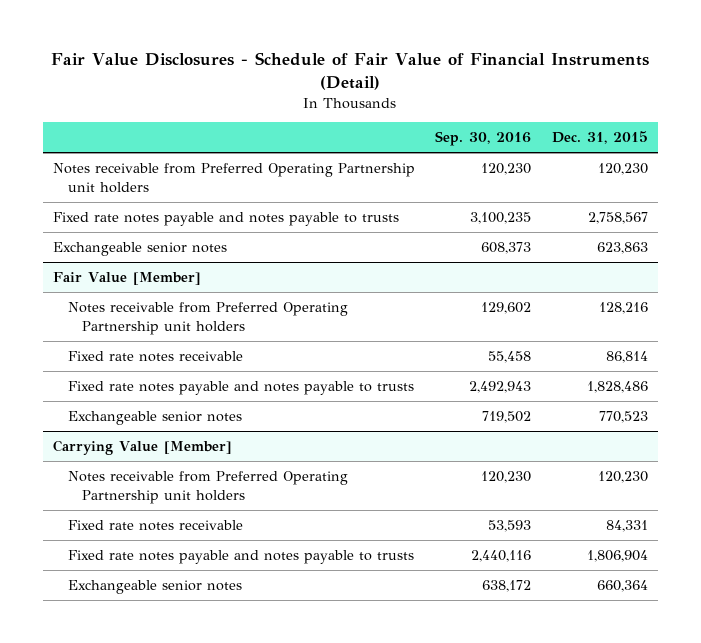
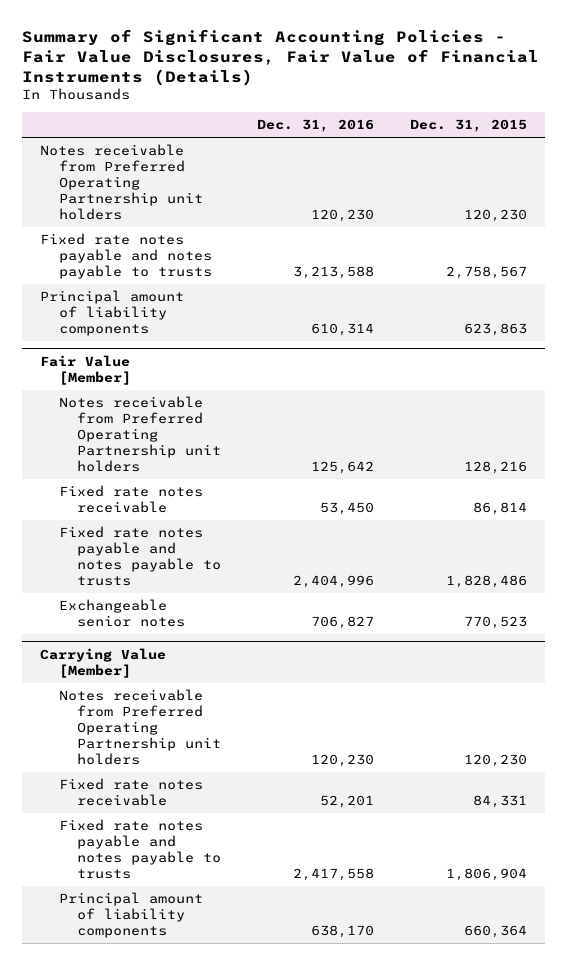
- Fair Value Disclosures - Schedule of Fair Value of Financial Instruments (Detail)
+ Summary of Significant Accounting Policies - Fair Value Disclosures, Fair Value of Financial Instruments (Details)
- | Sep. 30, 2016 | Dec. 31, 2015
+ | Dec. 31, 2016 | Dec. 31, 2015
- Exchangeable senior notes | 608,373 | 623,863
+ Principal amount of liability components | 610,314 | 623,863
@ Carrying Value [Member]
- Exchangeable senior notes | 638,172 | 660,364
+ Principal amount of liability components | 638,170 | 660,364

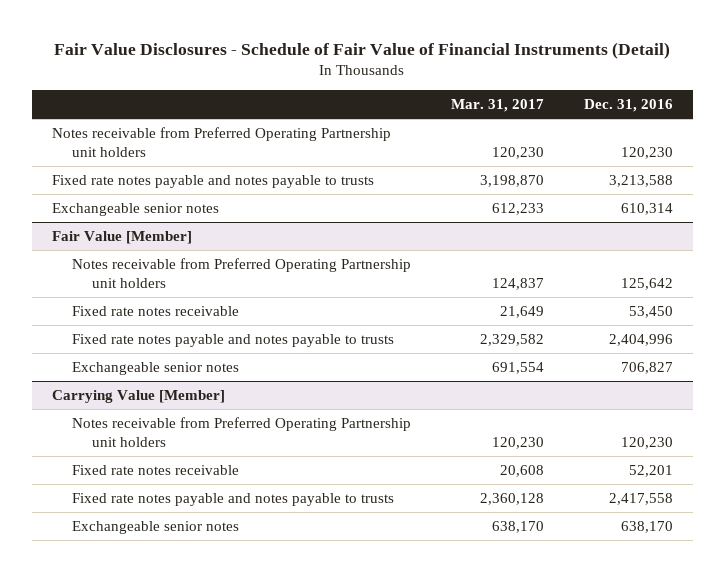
- Summary of Significant Accounting Policies - Fair Value Disclosures, Fair Value of Financial Instruments (Details)
+ Fair Value Disclosures - Schedule of Fair Value of Financial Instruments (Detail)
- | Dec. 31, 2016 | Dec. 31, 2015
+ | Mar. 31, 2017 | Dec. 31, 2016
- Principal amount of liability components | 610,314 | 623,863
+ Exchangeable senior notes | 612,233 | 610,314
@ Carrying Value [Member]
- Principal amount of liability components | 638,170 | 660,364
+ Exchangeable senior notes | 638,170 | 638,170

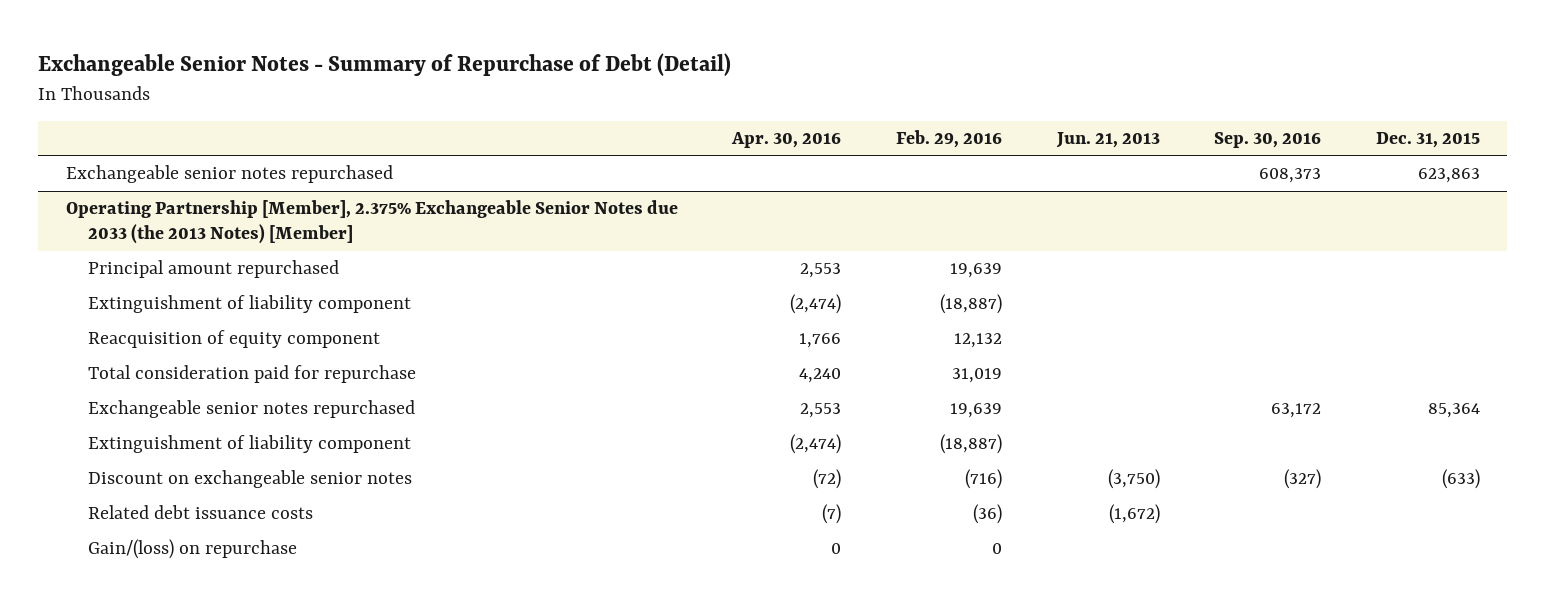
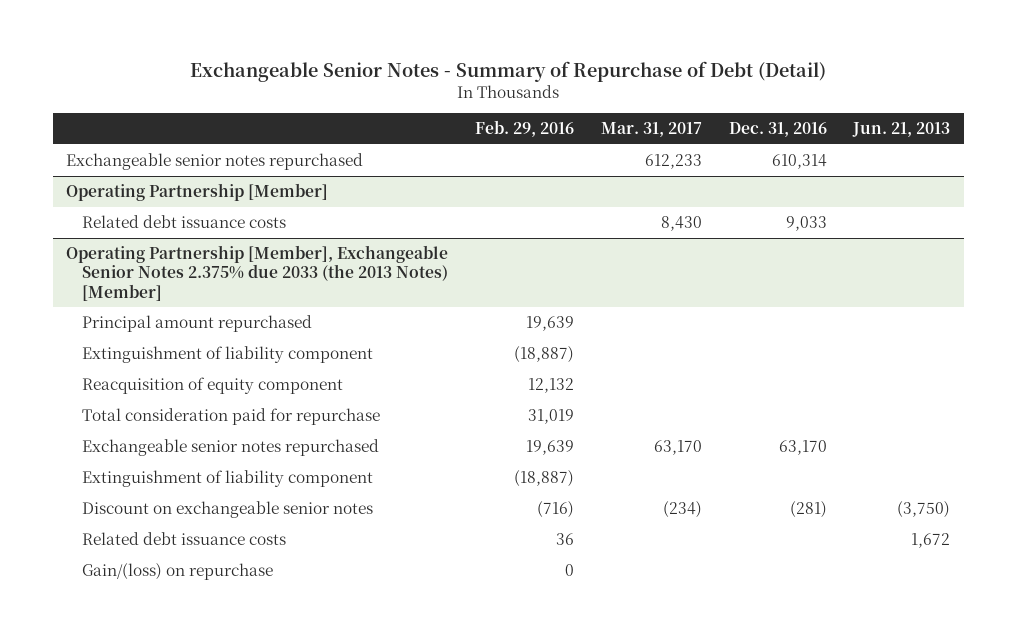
- | Apr. 30, 2016 | Feb. 29, 2016 | Jun. 21, 2013 | Sep. 30, 2016 | Dec. 31, 2015
+ | Feb. 29, 2016 | Mar. 31, 2017 | Dec. 31, 2016 | Jun. 21, 2013
- Operating Partnership [Member], 2.375% Exchangeable Senior Notes due 2033 (the 2013 Notes) [Member]
+ Operating Partnership [Member]
+ Related debt issuance costs | | 8,430 | 9,033 |
+ Operating Partnership [Member], Exchangeable Senior Notes 2.375% due 2033 (the 2013 Notes) [Member]
- Related debt issuance costs | (7) | (36) | (1,672) | |
+ Related debt issuance costs | 36 | | | 1,672

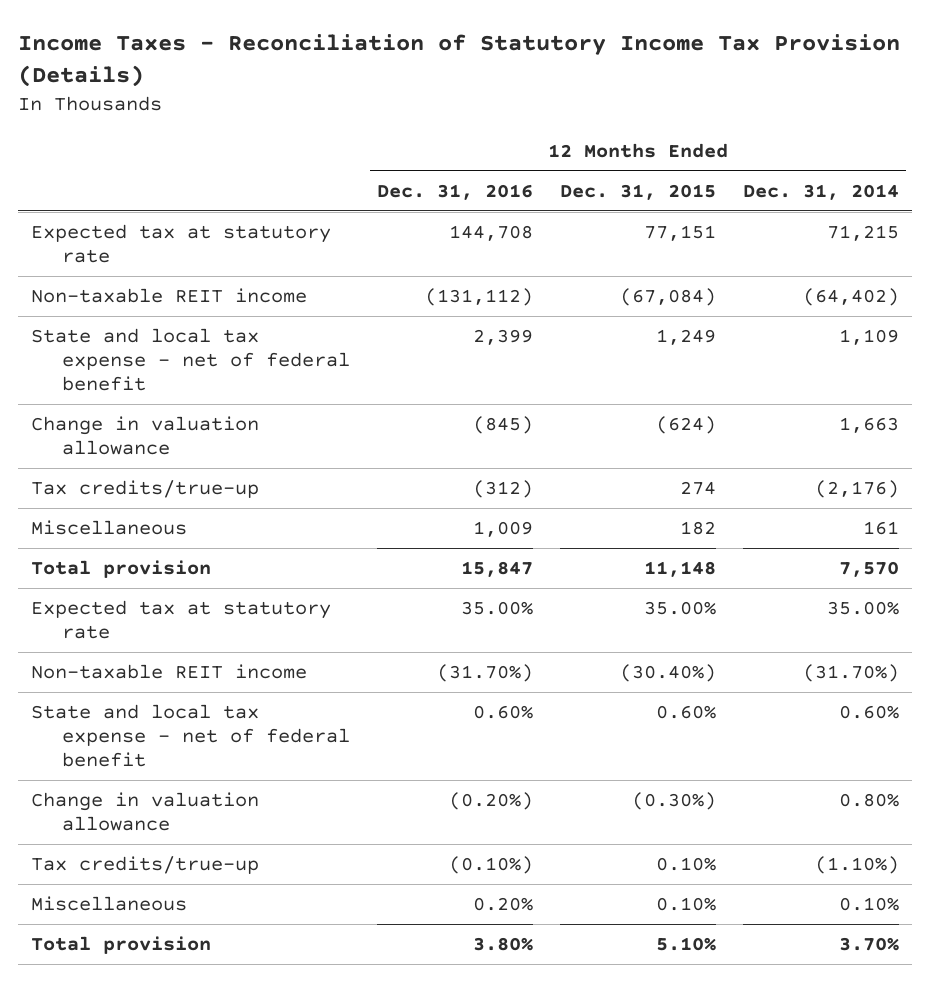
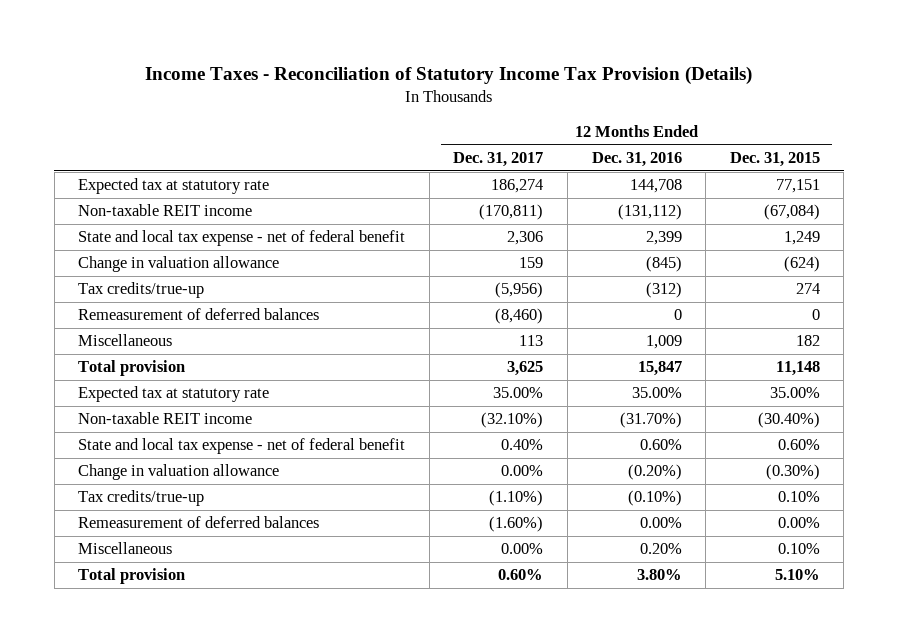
- | 12 Months Ended Dec. 31, 2016 | 12 Months Ended Dec. 31, 2015 | 12 Months Ended Dec. 31, 2014
+ | 12 Months Ended Dec. 31, 2017 | 12 Months Ended Dec. 31, 2016 | 12 Months Ended Dec. 31, 2015
+ Remeasurement of deferred balances | (8,460) | 0 | 0
+ Remeasurement of deferred balances | (1.60%) | 0.00% | 0.00%

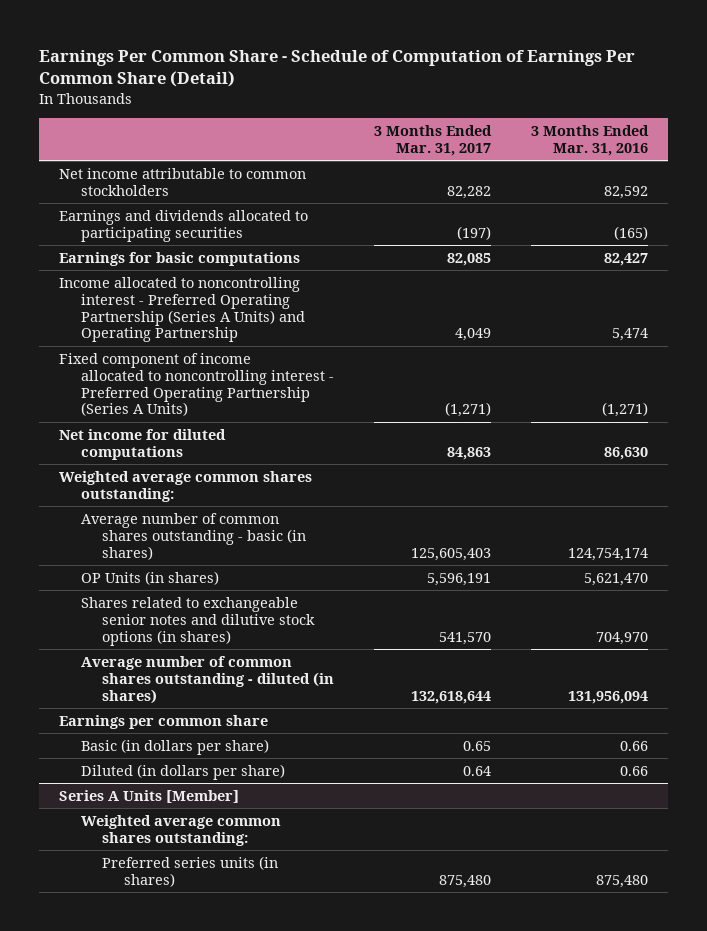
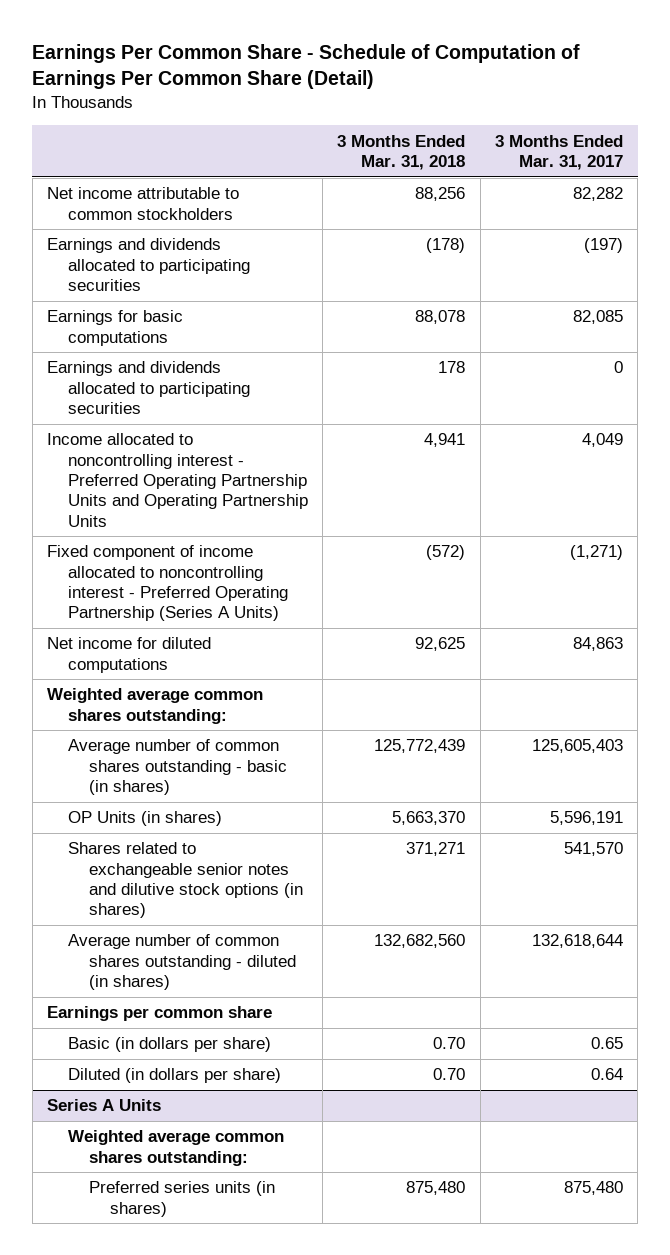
- | 3 Months Ended Mar. 31, 2017 | 3 Months Ended Mar. 31, 2016
+ | 3 Months Ended Mar. 31, 2018 | 3 Months Ended Mar. 31, 2017
- Income allocated to noncontrolling interest - Preferred Operating Partnership (Series A Units) and Operating Partnership | 4,049 | 5,474
+ Earnings and dividends allocated to participating securities | 178 | 0
+ Income allocated to noncontrolling interest - Preferred Operating Partnership Units and Operating Partnership Units | 4,941 | 4,049
- Series A Units [Member]
+ Series A Units

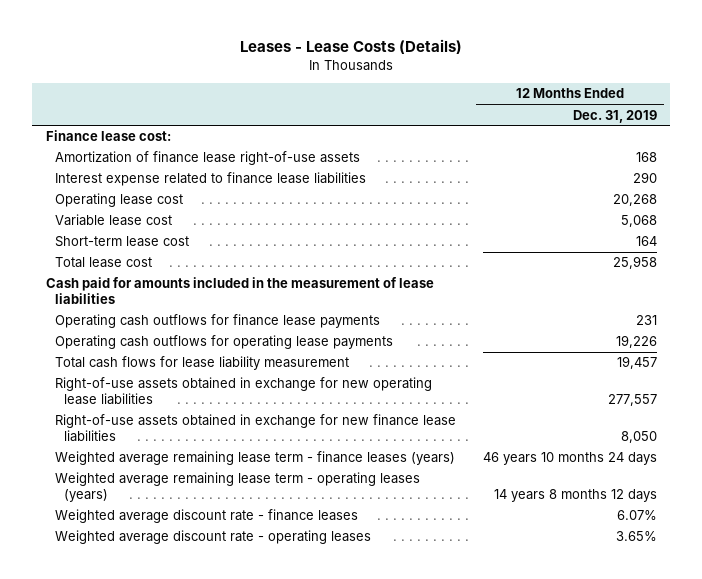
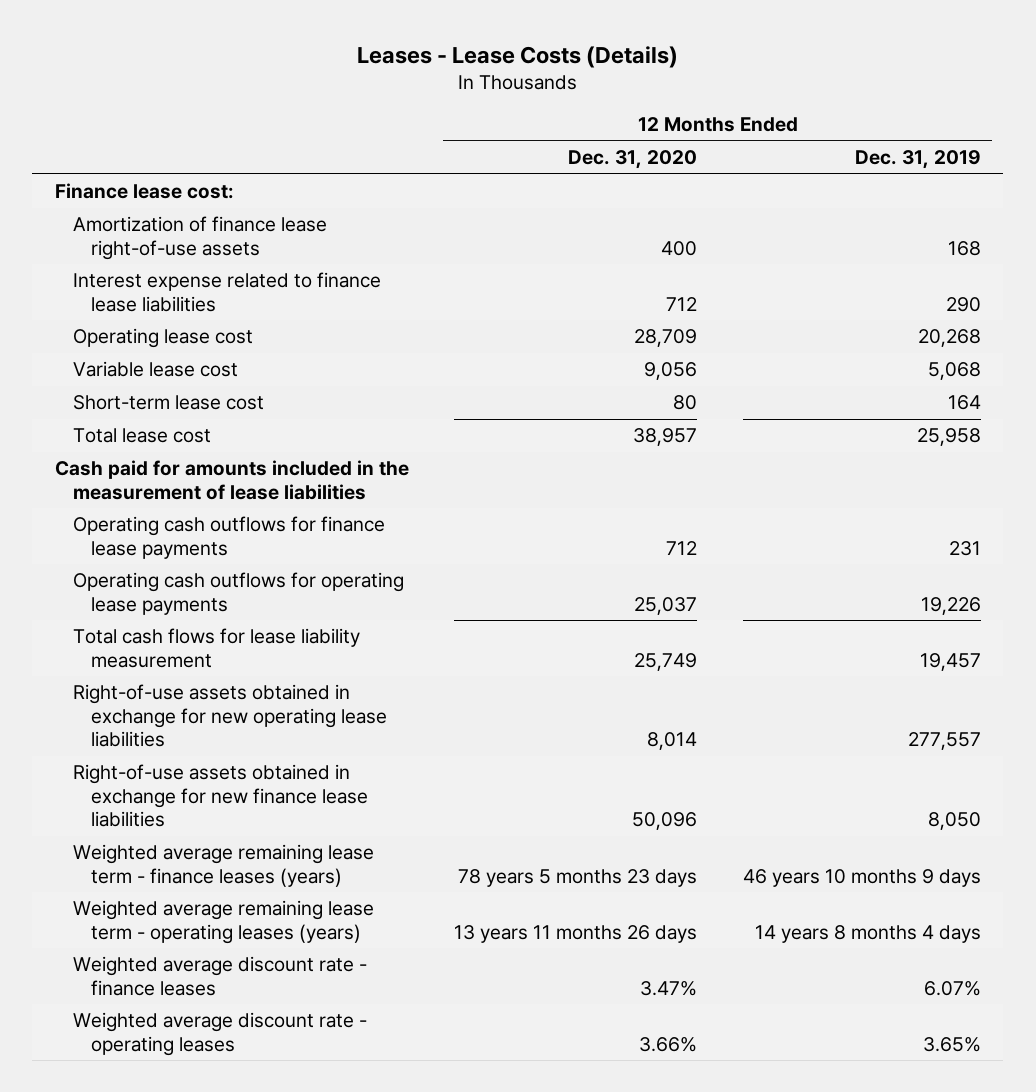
- | 12 Months Ended Dec. 31, 2019
+ | 12 Months Ended Dec. 31, 2020 | 12 Months Ended Dec. 31, 2019
- Weighted average remaining lease term - finance leases (years) | 46 years 10 months 24 days
- Weighted average remaining lease term - operating leases (years) | 14 years 8 months 12 days
+ Weighted average remaining lease term - finance leases (years) | 78 years 5 months 23 days | 46 years 10 months 9 days
+ Weighted average remaining lease term - operating leases (years) | 13 years 11 months 26 days | 14 years 8 months 4 days

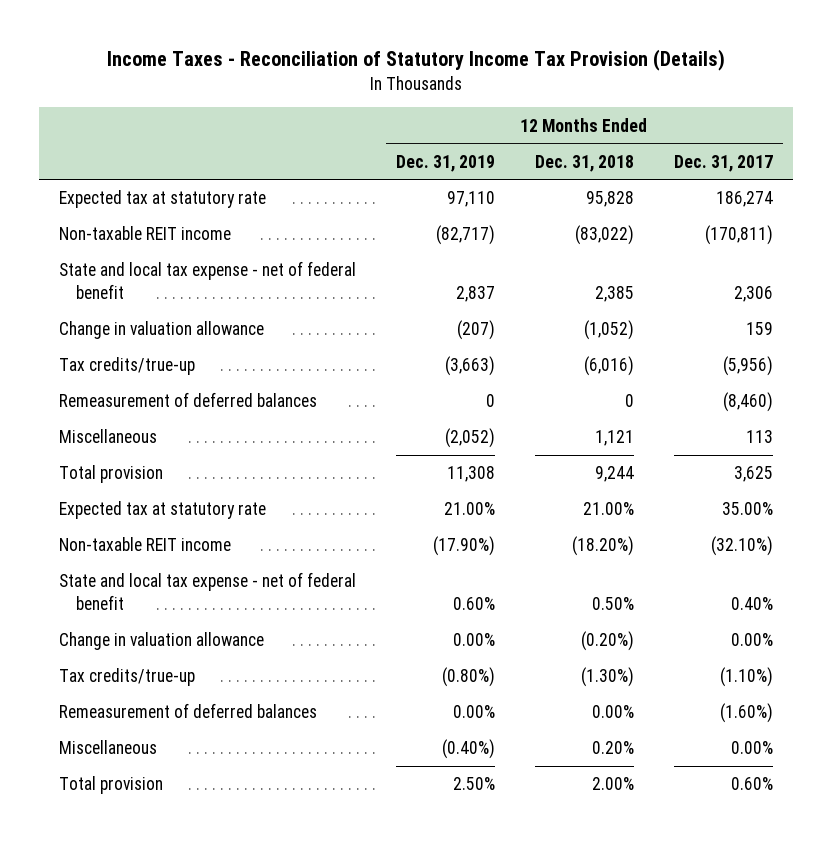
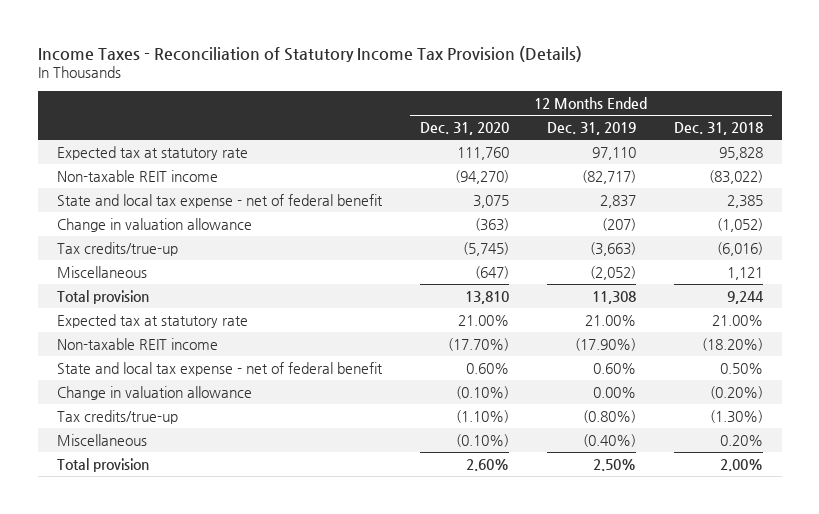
- | 12 Months Ended Dec. 31, 2019 | 12 Months Ended Dec. 31, 2018 | 12 Months Ended Dec. 31, 2017
+ | 12 Months Ended Dec. 31, 2020 | 12 Months Ended Dec. 31, 2019 | 12 Months Ended Dec. 31, 2018
- Remeasurement of deferred balances | 0 | 0 | (8,460)
- Remeasurement of deferred balances | 0.00% | 0.00% | (1.60%)

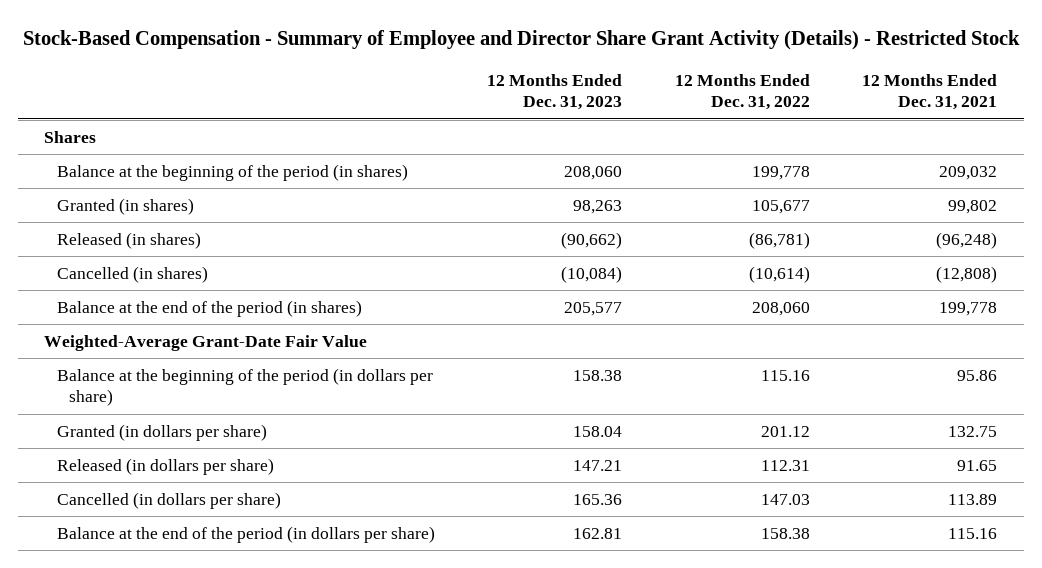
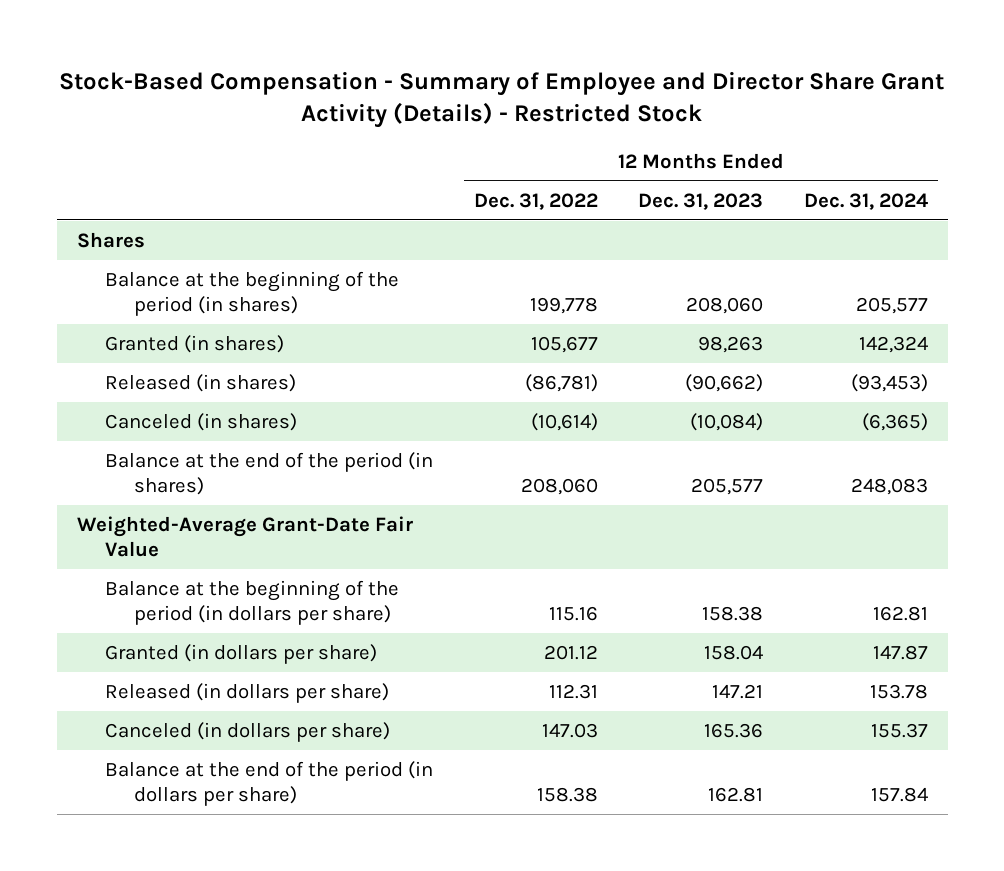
- | 12 Months Ended Dec. 31, 2023 | 12 Months Ended Dec. 31, 2022 | 12 Months Ended Dec. 31, 2021
+ | 12 Months Ended Dec. 31, 2022 | 12 Months Ended Dec. 31, 2023 | 12 Months Ended Dec. 31, 2024
- Cancelled (in shares) | (10,084) | (10,614) | (12,808)
+ Canceled (in shares) | (10,614) | (10,084) | (6,365)
- Cancelled (in dollars per share) | 165.36 | 147.03 | 113.89
+ Canceled (in dollars per share) | 147.03 | 165.36 | 155.37

